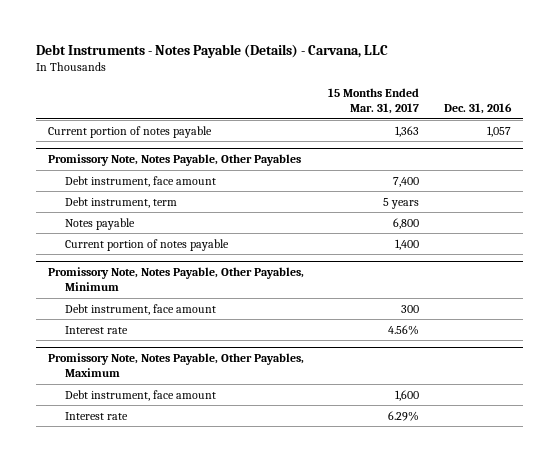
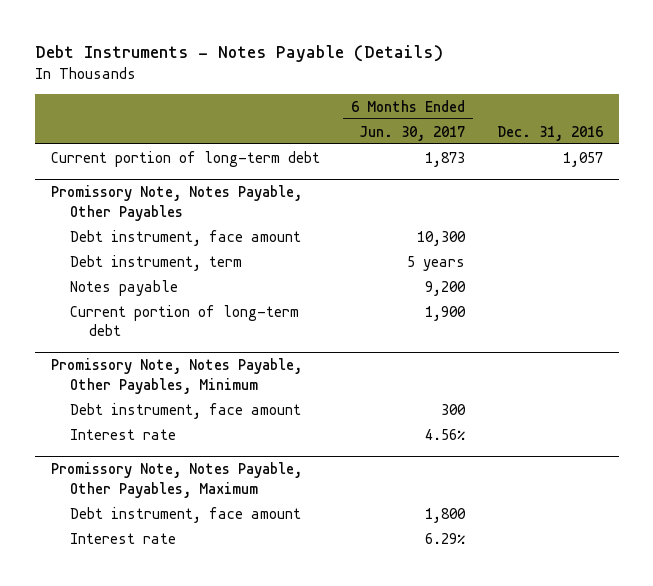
- Debt Instruments - Notes Payable (Details) - Carvana, LLC
+ Debt Instruments - Notes Payable (Details)
- | 15 Months Ended Mar. 31, 2017 | Dec. 31, 2016
+ | 6 Months Ended Jun. 30, 2017 | Dec. 31, 2016
- Current portion of notes payable | 1,363 | 1,057
+ Current portion of long-term debt | 1,873 | 1,057
@ Promissory Note, Notes Payable, Other Payables
- Current portion of notes payable | 1,400 |
+ Current portion of long-term debt | 1,900 |

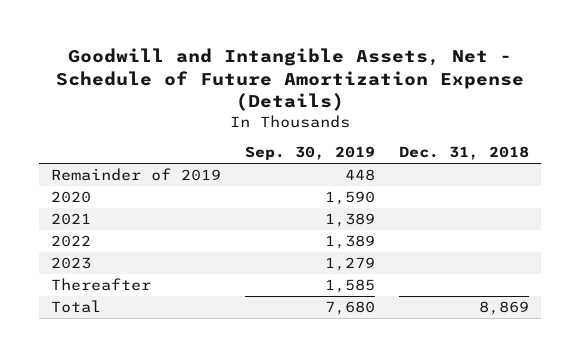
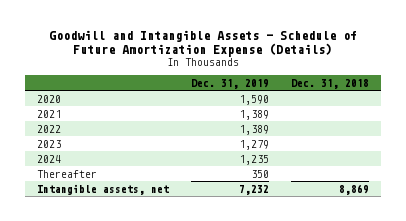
- Goodwill and Intangible Assets, Net - Schedule of Future Amortization Expense (Details)
+ Goodwill and Intangible Assets - Schedule of Future Amortization Expense (Details)
- | Sep. 30, 2019 | Dec. 31, 2018
+ | Dec. 31, 2019 | Dec. 31, 2018
- Remainder of 2019 | 448 |
+ 2024 | 1,235 |
- Total | 7,680 | 8,869
+ Intangible assets, net | 7,232 | 8,869

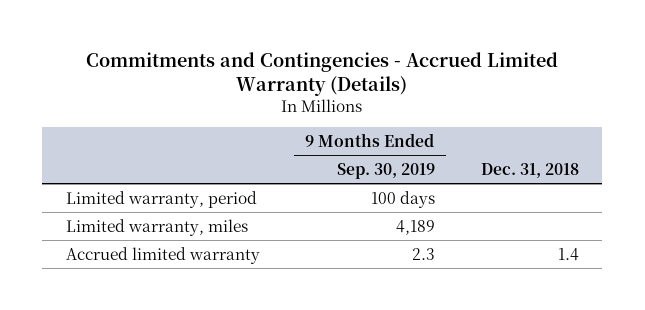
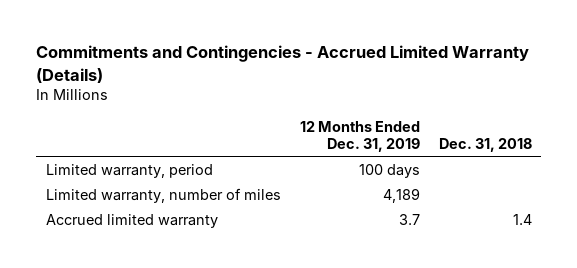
- | 9 Months Ended Sep. 30, 2019 | Dec. 31, 2018
+ | 12 Months Ended Dec. 31, 2019 | Dec. 31, 2018
- Limited warranty, miles | 4,189 |
+ Limited warranty, number of miles | 4,189 |

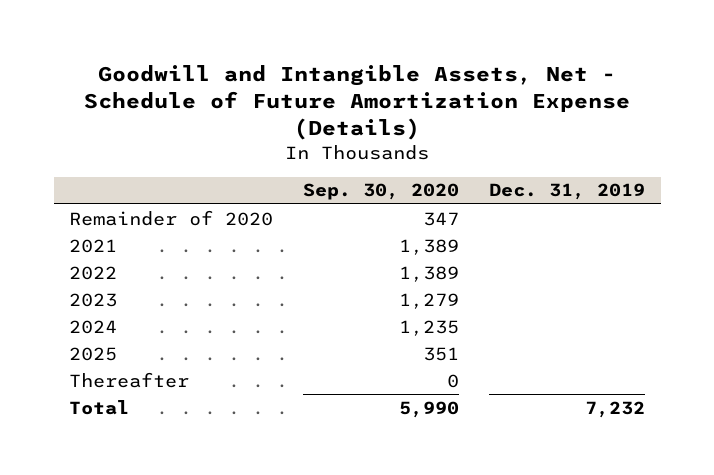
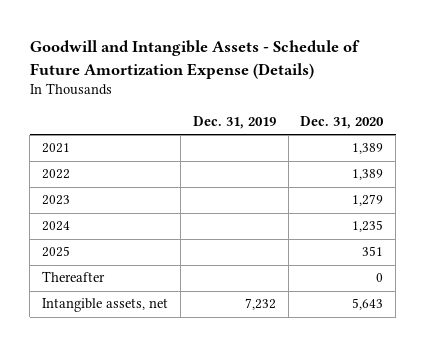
- Goodwill and Intangible Assets, Net - Schedule of Future Amortization Expense (Details)
+ Goodwill and Intangible Assets - Schedule of Future Amortization Expense (Details)
- | Sep. 30, 2020 | Dec. 31, 2019
+ | Dec. 31, 2019 | Dec. 31, 2020
- Remainder of 2020 | 347 |
- Total | 5,990 | 7,232
+ Intangible assets, net | 7,232 | 5,643

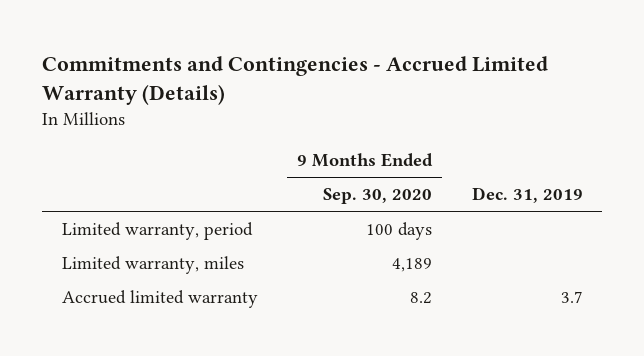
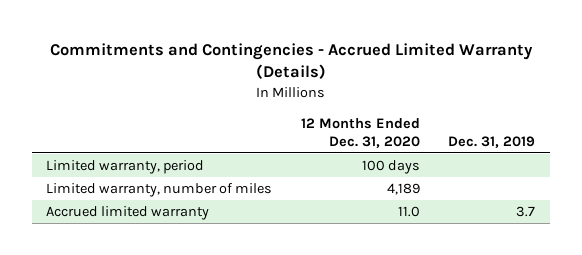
- | 9 Months Ended Sep. 30, 2020 | Dec. 31, 2019
+ | 12 Months Ended Dec. 31, 2020 | Dec. 31, 2019
- Limited warranty, miles | 4,189 |
+ Limited warranty, number of miles | 4,189 |

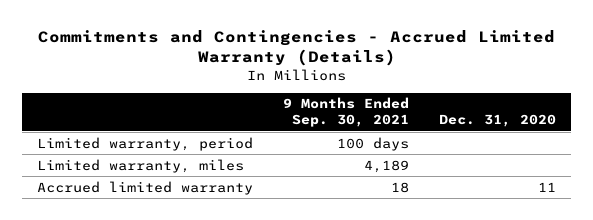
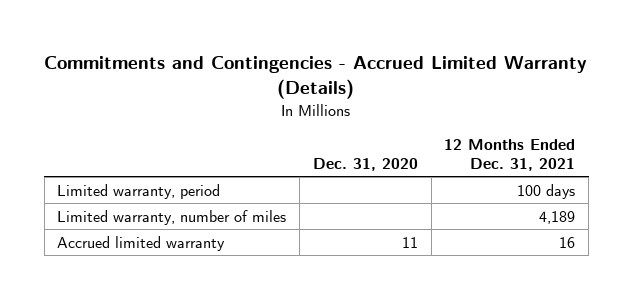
- | 9 Months Ended Sep. 30, 2021 | Dec. 31, 2020
+ | Dec. 31, 2020 | 12 Months Ended Dec. 31, 2021
- Limited warranty, miles | 4,189 |
+ Limited warranty, number of miles | | 4,189

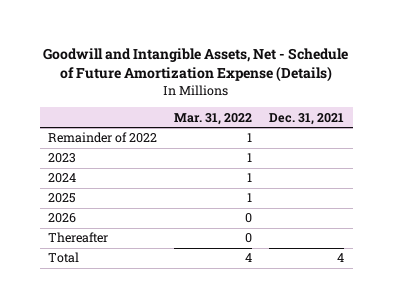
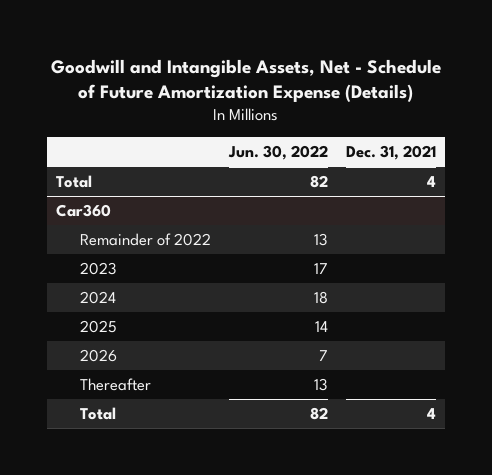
- | Mar. 31, 2022 | Dec. 31, 2021
+ | Jun. 30, 2022 | Dec. 31, 2021
- Remainder of 2022 | 1 |
- 2023 | 1 |
- 2024 | 1 |
- 2025 | 1 |
- 2026 | 0 |
- Thereafter | 0 |
+ Car360
+ Remainder of 2022 | 13 |
+ 2023 | 17 |
+ 2024 | 18 |
+ 2025 | 14 |
+ 2026 | 7 |
+ Thereafter | 13 |
+ Total | 82 | 4

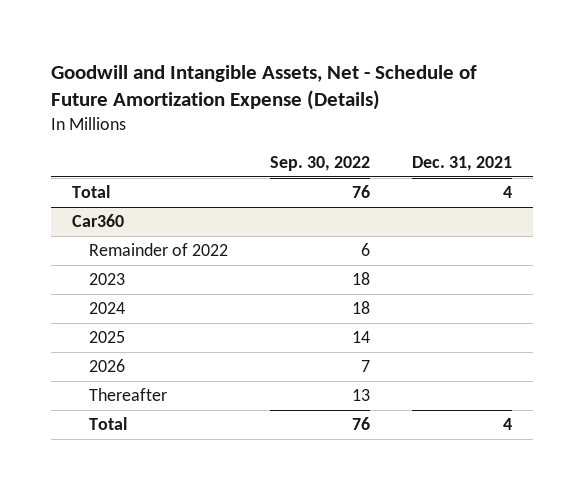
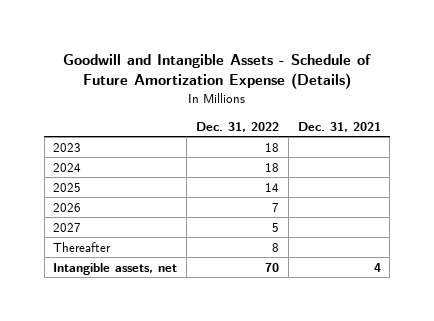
- Goodwill and Intangible Assets, Net - Schedule of Future Amortization Expense (Details)
+ Goodwill and Intangible Assets - Schedule of Future Amortization Expense (Details)
- | Sep. 30, 2022 | Dec. 31, 2021
+ | Dec. 31, 2022 | Dec. 31, 2021
- Total | 76 | 4
- Car360
- Remainder of 2022 | 6 |
- 2023 | 18 |
- 2024 | 18 |
- 2025 | 14 |
- 2026 | 7 |
- Thereafter | 13 |
- Total | 76 | 4
+ 2023 | 18 |
+ 2024 | 18 |
+ 2025 | 14 |
+ 2026 | 7 |
+ 2027 | 5 |
+ Thereafter | 8 |
+ Intangible assets, net | 70 | 4

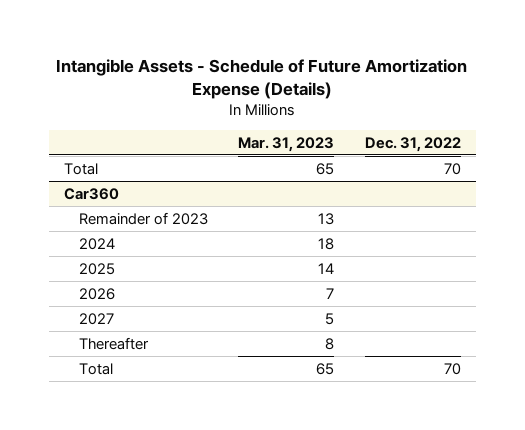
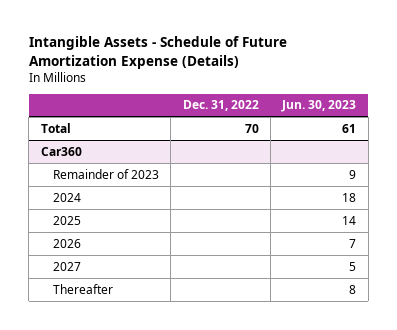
- | Mar. 31, 2023 | Dec. 31, 2022
+ | Dec. 31, 2022 | Jun. 30, 2023
@ Car360
- Total | 65 | 70

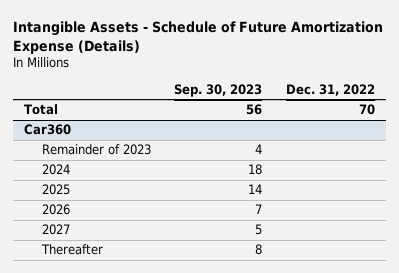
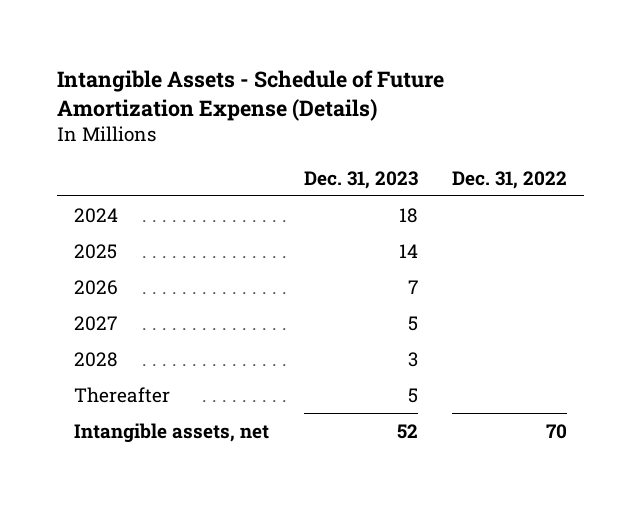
- | Sep. 30, 2023 | Dec. 31, 2022
+ | Dec. 31, 2023 | Dec. 31, 2022
- Total | 56 | 70
- Car360
- Remainder of 2023 | 4 |
- 2024 | 18 |
- 2025 | 14 |
- 2026 | 7 |
- 2027 | 5 |
- Thereafter | 8 |
+ 2024 | 18 |
+ 2025 | 14 |
+ 2026 | 7 |
+ 2027 | 5 |
+ 2028 | 3 |
+ Thereafter | 5 |
+ Intangible assets, net | 52 | 70

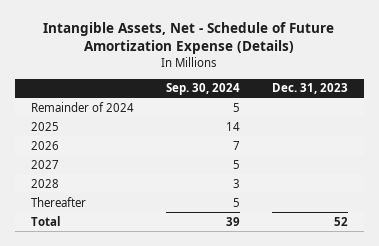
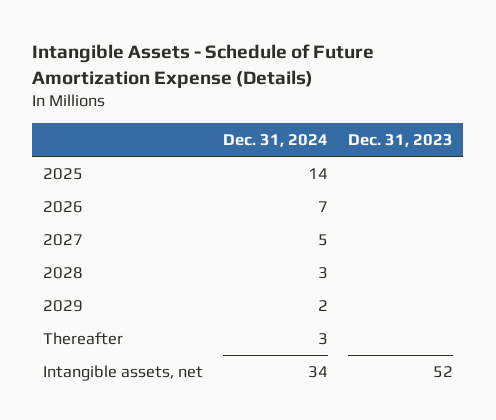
- Intangible Assets, Net - Schedule of Future Amortization Expense (Details)
+ Intangible Assets - Schedule of Future Amortization Expense (Details)
- | Sep. 30, 2024 | Dec. 31, 2023
+ | Dec. 31, 2024 | Dec. 31, 2023
- Remainder of 2024 | 5 |
+ 2029 | 2 |
- Total | 39 | 52
+ Intangible assets, net | 34 | 52

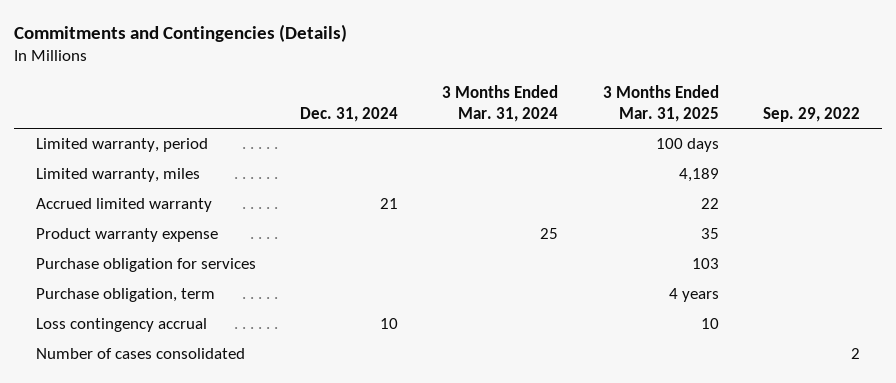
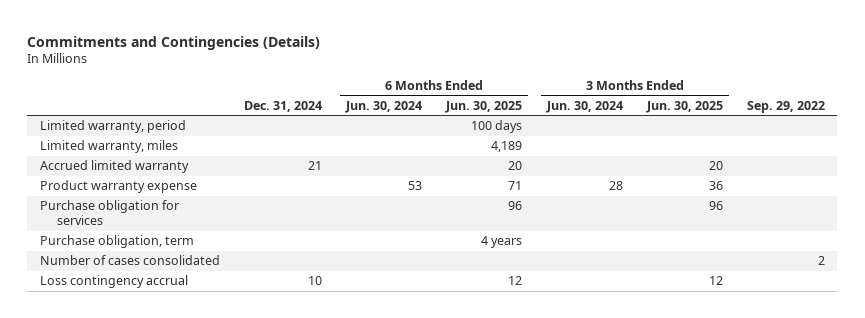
- | Dec. 31, 2024 | 3 Months Ended Mar. 31, 2024 | 3 Months Ended Mar. 31, 2025 | Sep. 29, 2022
+ | Dec. 31, 2024 | 6 Months Ended Jun. 30, 2024 | 6 Months Ended Jun. 30, 2025 | 3 Months Ended Jun. 30, 2024 | 3 Months Ended Jun. 30, 2025 | Sep. 29, 2022
moved down: Loss contingency accrual | 10 | | 12 | | 12 |

